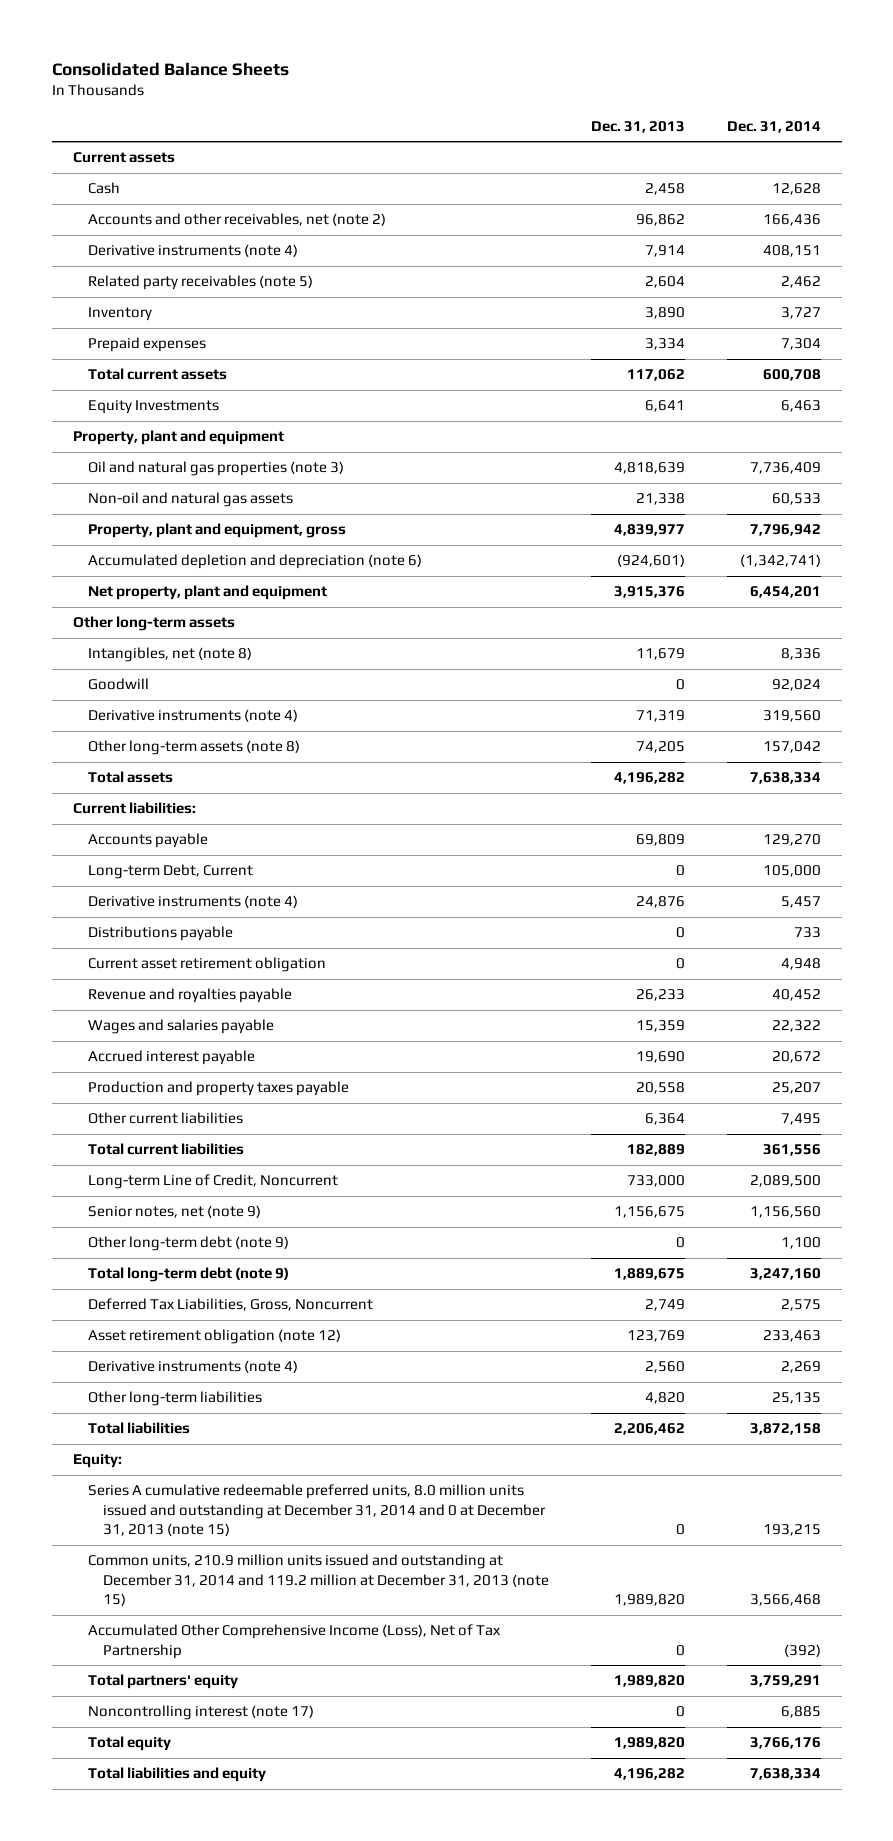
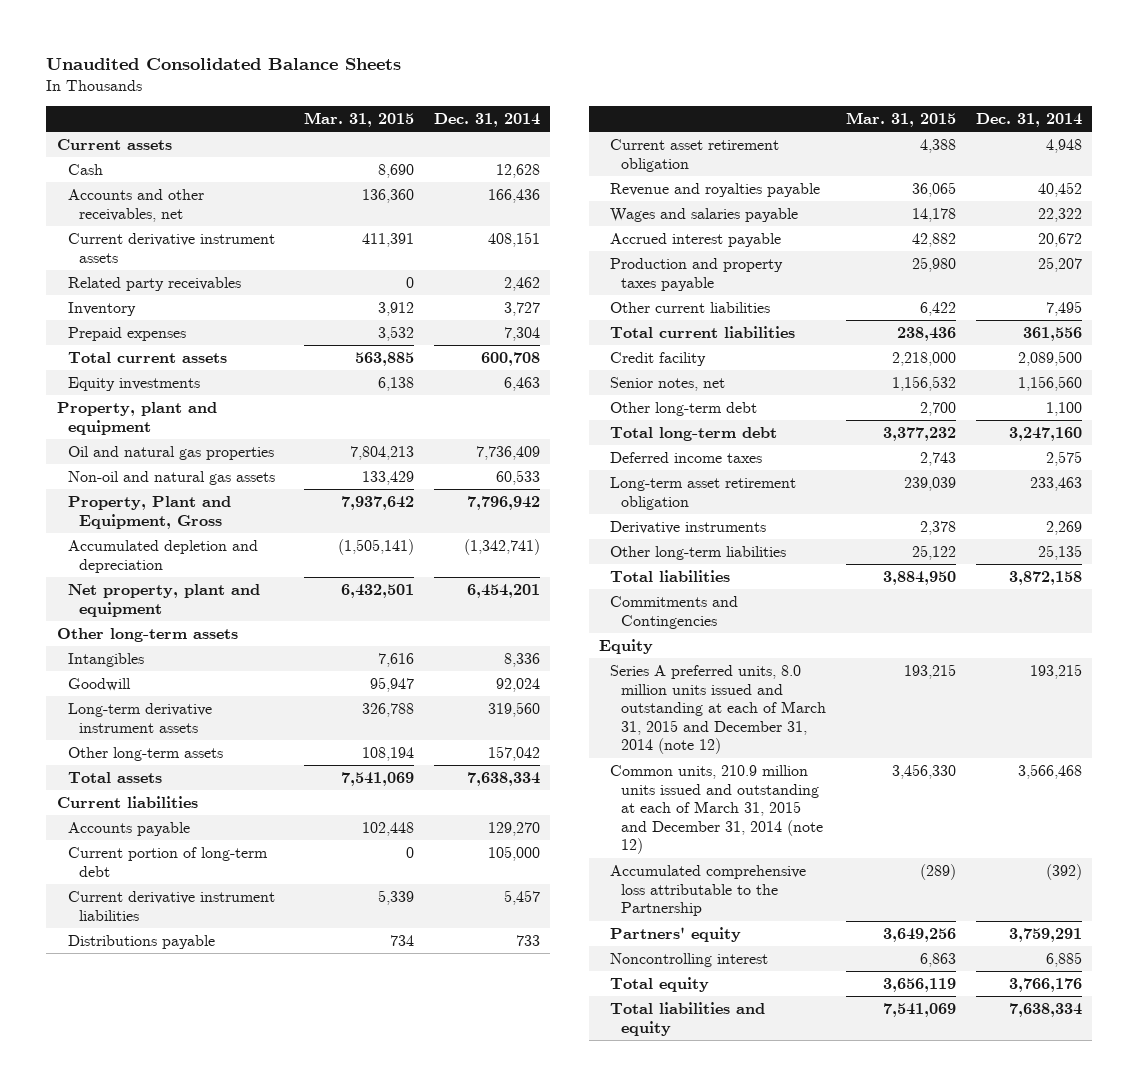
- Consolidated Balance Sheets
+ Unaudited Consolidated Balance Sheets
- | Dec. 31, 2013 | Dec. 31, 2014
+ | Mar. 31, 2015 | Dec. 31, 2014
- Accounts and other receivables, net (note 2) | 96,862 | 166,436
- Derivative instruments (note 4) | 7,914 | 408,151
- Related party receivables (note 5) | 2,604 | 2,462
+ Accounts and other receivables, net | 136,360 | 166,436
+ Current derivative instrument assets | 411,391 | 408,151
+ Related party receivables | 0 | 2,462
- Equity Investments | 6,641 | 6,463
+ Equity investments | 6,138 | 6,463
- Oil and natural gas properties (note 3) | 4,818,639 | 7,736,409
+ Oil and natural gas properties | 7,804,213 | 7,736,409
- Property, plant and equipment, gross | 4,839,977 | 7,796,942
- Accumulated depletion and depreciation (note 6) | (924,601) | (1,342,741)
+ Property, Plant and Equipment, Gross | 7,937,642 | 7,796,942
+ Accumulated depletion and depreciation | (1,505,141) | (1,342,741)
- Intangibles, net (note 8) | 11,679 | 8,336
+ Intangibles | 7,616 | 8,336
- Derivative instruments (note 4) | 71,319 | 319,560
- Other long-term assets (note 8) | 74,205 | 157,042
+ Long-term derivative instrument assets | 326,788 | 319,560
+ Other long-term assets | 108,194 | 157,042
- Current liabilities:
+ Current liabilities
- Long-term Debt, Current | 0 | 105,000
- Derivative instruments (note 4) | 24,876 | 5,457
+ Current portion of long-term debt | 0 | 105,000
+ Current derivative instrument liabilities | 5,339 | 5,457
- Long-term Line of Credit, Noncurrent | 733,000 | 2,089,500
- Senior notes, net (note 9) | 1,156,675 | 1,156,560
- Other long-term debt (note 9) | 0 | 1,100
- Total long-term debt (note 9) | 1,889,675 | 3,247,160
- Deferred Tax Liabilities, Gross, Noncurrent | 2,749 | 2,575
- Asset retirement obligation (note 12) | 123,769 | 233,463
- Derivative instruments (note 4) | 2,560 | 2,269
+ Credit facility | 2,218,000 | 2,089,500
+ Senior notes, net | 1,156,532 | 1,156,560
+ Other long-term debt | 2,700 | 1,100
+ Total long-term debt | 3,377,232 | 3,247,160
+ Deferred income taxes | 2,743 | 2,575
+ Long-term asset retirement obligation | 239,039 | 233,463
+ Derivative instruments | 2,378 | 2,269
- Equity:
- Series A cumulative redeemable preferred units, 8.0 million units issued and outstanding at December 31, 2014 and 0 at December 31, 2013 (note 15) | 0 | 193,215
- Common units, 210.9 million units issued and outstanding at December 31, 2014 and 119.2 million at December 31, 2013 (note 15) | 1,989,820 | 3,566,468
- Accumulated Other Comprehensive Income (Loss), Net of Tax Partnership | 0 | (392)
- Total partners' equity | 1,989,820 | 3,759,291
- Noncontrolling interest (note 17) | 0 | 6,885
+ Commitments and Contingencies
+ Equity
+ Series A preferred units, 8.0 million units issued and outstanding at each of March 31, 2015 and December 31, 2014 (note 12) | 193,215 | 193,215
+ Common units, 210.9 million units issued and outstanding at each of March 31, 2015 and December 31, 2014 (note 12) | 3,456,330 | 3,566,468
+ Accumulated comprehensive loss attributable to the Partnership | (289) | (392)
+ Partners' equity | 3,649,256 | 3,759,291
+ Noncontrolling interest | 6,863 | 6,885

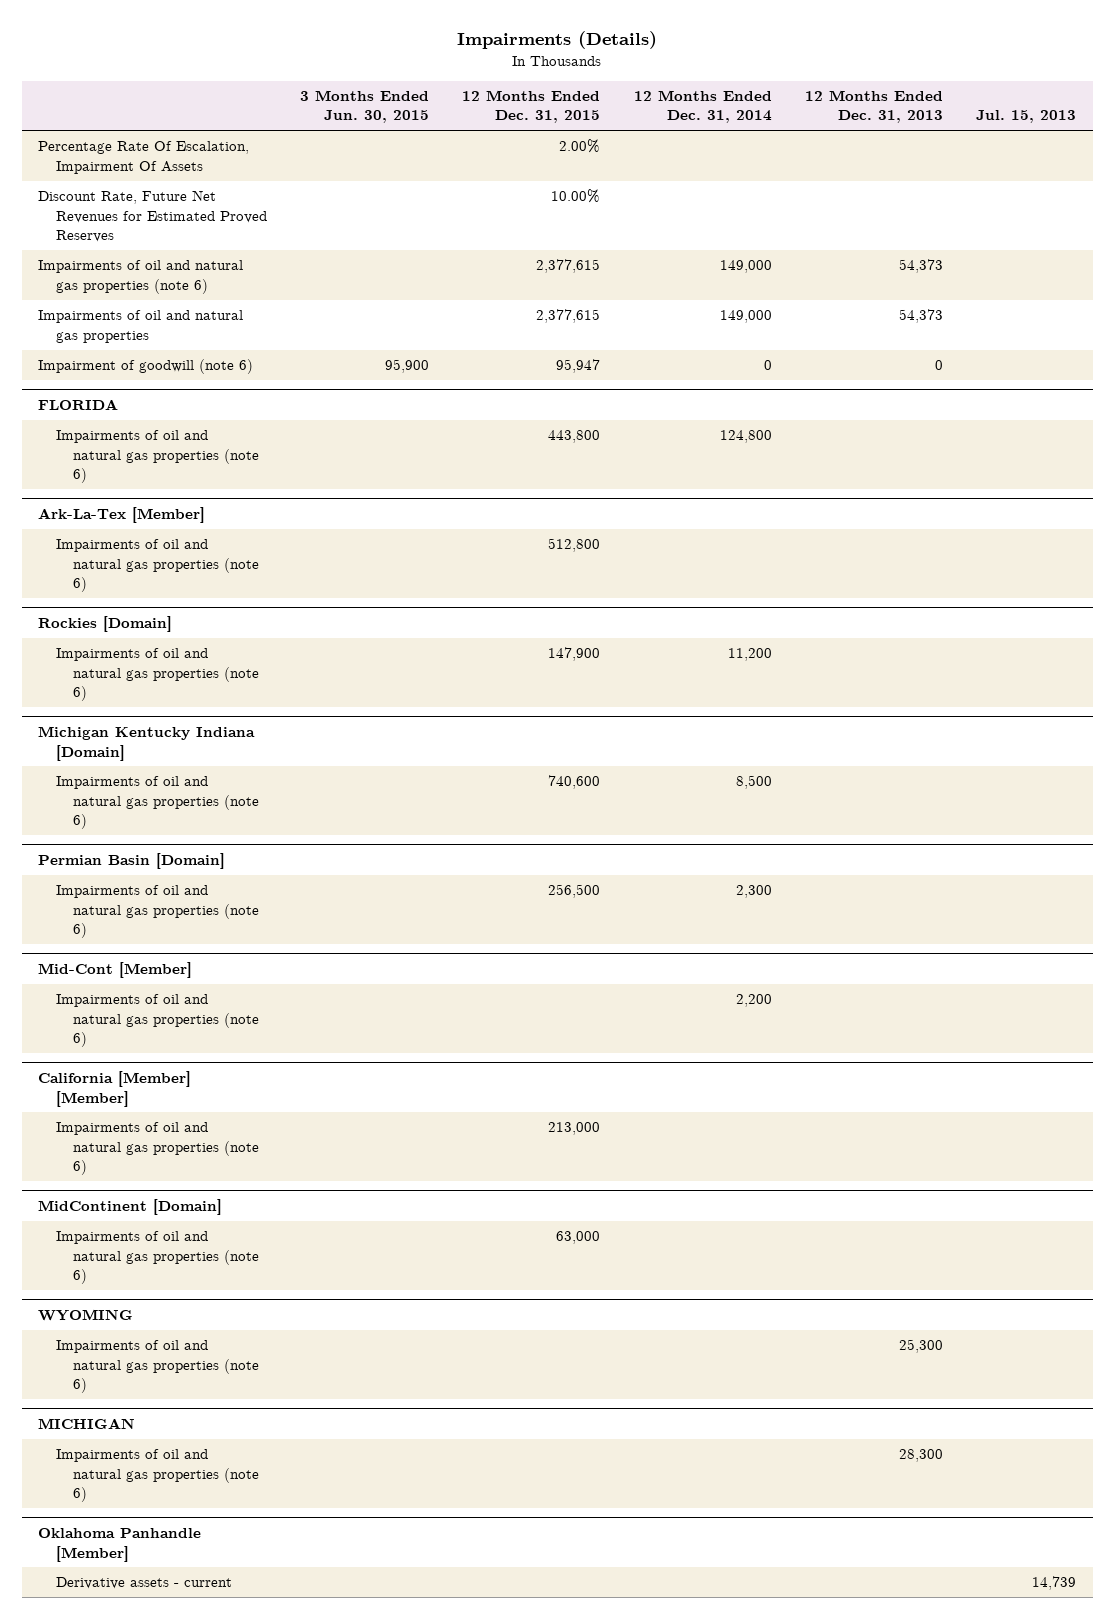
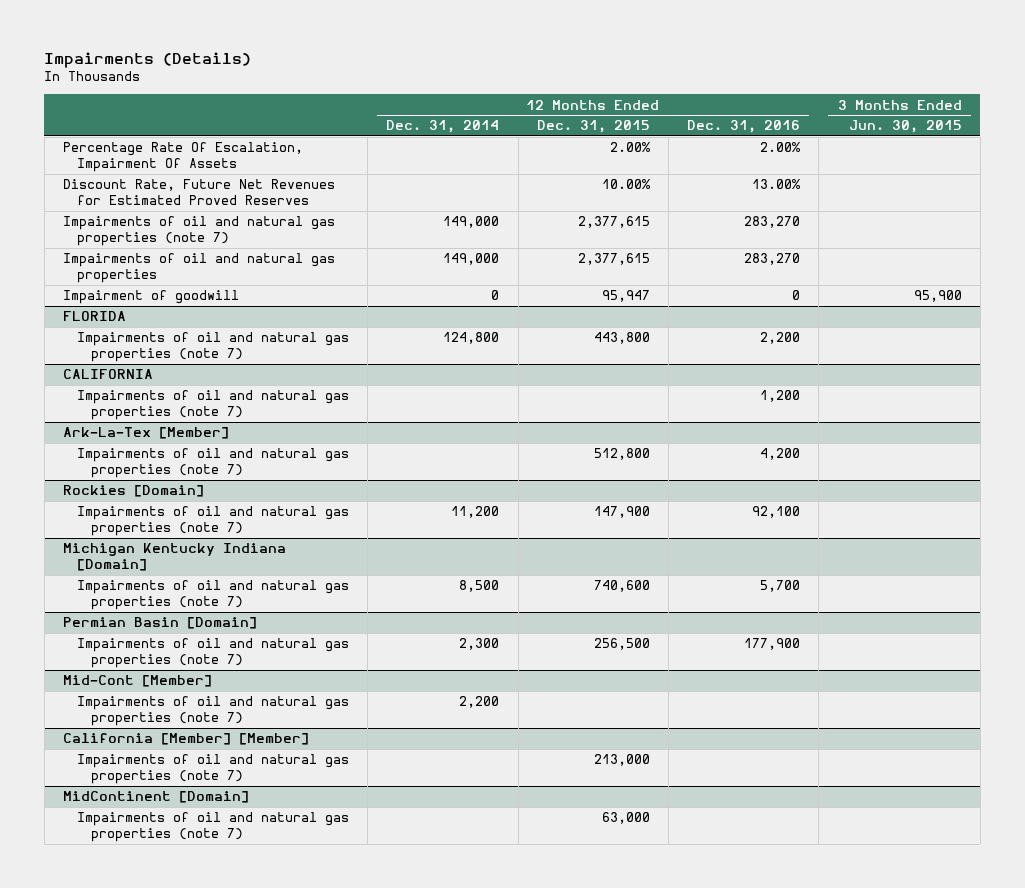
- | 3 Months Ended Jun. 30, 2015 | 12 Months Ended Dec. 31, 2015 | 12 Months Ended Dec. 31, 2014 | 12 Months Ended Dec. 31, 2013 | Jul. 15, 2013
+ | 12 Months Ended Dec. 31, 2014 | 12 Months Ended Dec. 31, 2015 | 12 Months Ended Dec. 31, 2016 | 3 Months Ended Jun. 30, 2015
- Impairments of oil and natural gas properties (note 6) | | 2,377,615 | 149,000 | 54,373 |
+ Impairments of oil and natural gas properties (note 7) | 149,000 | 2,377,615 | 283,270 |
- Impairment of goodwill (note 6) | 95,900 | 95,947 | 0 | 0 |
+ Impairment of goodwill | 0 | 95,947 | 0 | 95,900
@ FLORIDA
- Impairments of oil and natural gas properties (note 6) | | 443,800 | 124,800 | |
+ Impairments of oil and natural gas properties (note 7) | 124,800 | 443,800 | 2,200 |
+ CALIFORNIA
+ Impairments of oil and natural gas properties (note 7) | | | 1,200 |
@ Ark-La-Tex [Member]
- Impairments of oil and natural gas properties (note 6) | | 512,800 | | |
+ Impairments of oil and natural gas properties (note 7) | | 512,800 | 4,200 |
@ Rockies [Domain]
- Impairments of oil and natural gas properties (note 6) | | 147,900 | 11,200 | |
+ Impairments of oil and natural gas properties (note 7) | 11,200 | 147,900 | 92,100 |
@ Michigan Kentucky Indiana [Domain]
- Impairments of oil and natural gas properties (note 6) | | 740,600 | 8,500 | |
+ Impairments of oil and natural gas properties (note 7) | 8,500 | 740,600 | 5,700 |
@ Permian Basin [Domain]
- Impairments of oil and natural gas properties (note 6) | | 256,500 | 2,300 | |
+ Impairments of oil and natural gas properties (note 7) | 2,300 | 256,500 | 177,900 |
@ Mid-Cont [Member]
- Impairments of oil and natural gas properties (note 6) | | | 2,200 | |
+ Impairments of oil and natural gas properties (note 7) | 2,200 | | |
@ California [Member] [Member]
- Impairments of oil and natural gas properties (note 6) | | 213,000 | | |
+ Impairments of oil and natural gas properties (note 7) | | 213,000 | |
@ MidContinent [Domain]
- Impairments of oil and natural gas properties (note 6) | | 63,000 | | |
- WYOMING
- Impairments of oil and natural gas properties (note 6) | | | | 25,300 |
- MICHIGAN
- Impairments of oil and natural gas properties (note 6) | | | | 28,300 |
- Oklahoma Panhandle [Member]
- Derivative assets - current | | | | | 14,739
@ MidContinent [Domain]
+ Impairments of oil and natural gas properties (note 7) | | 63,000 | |

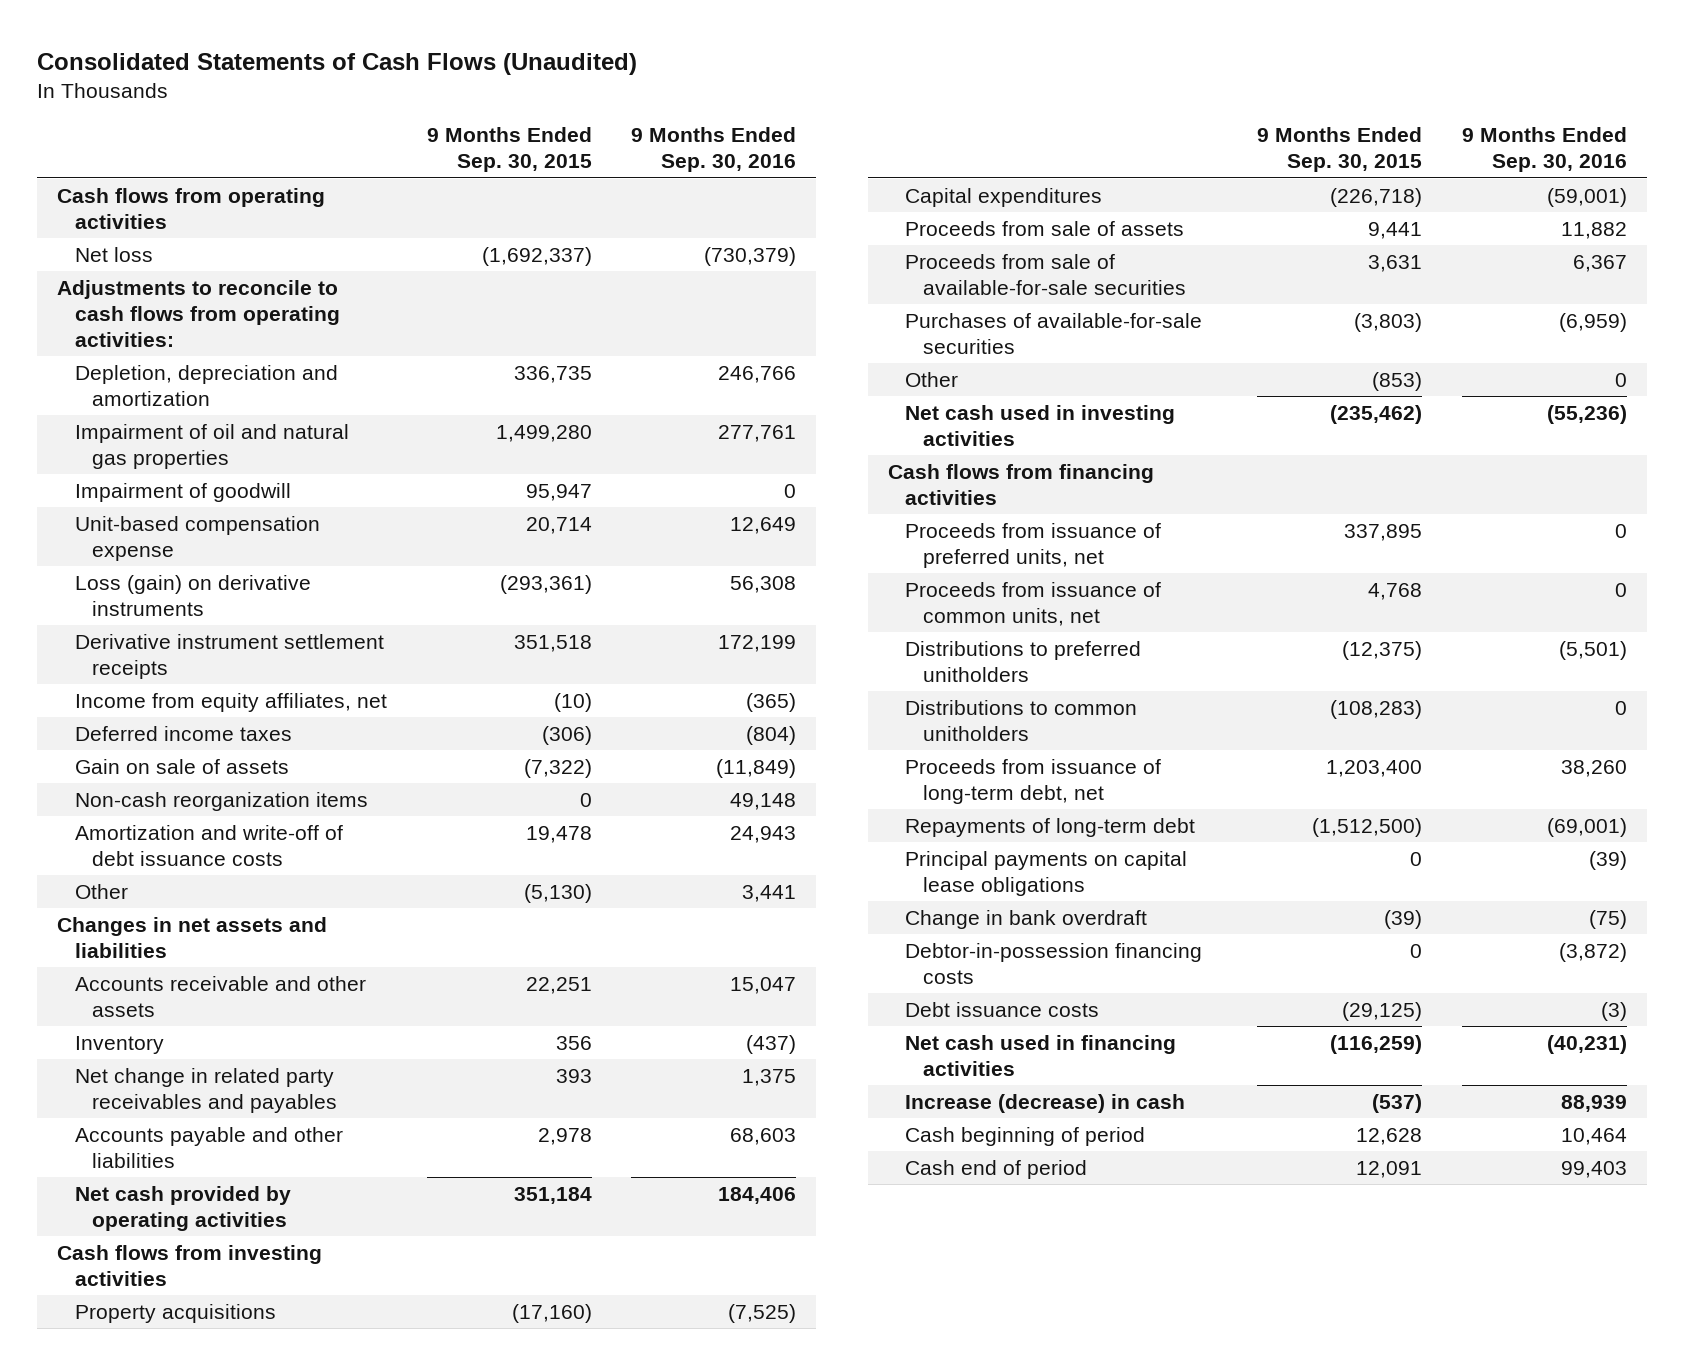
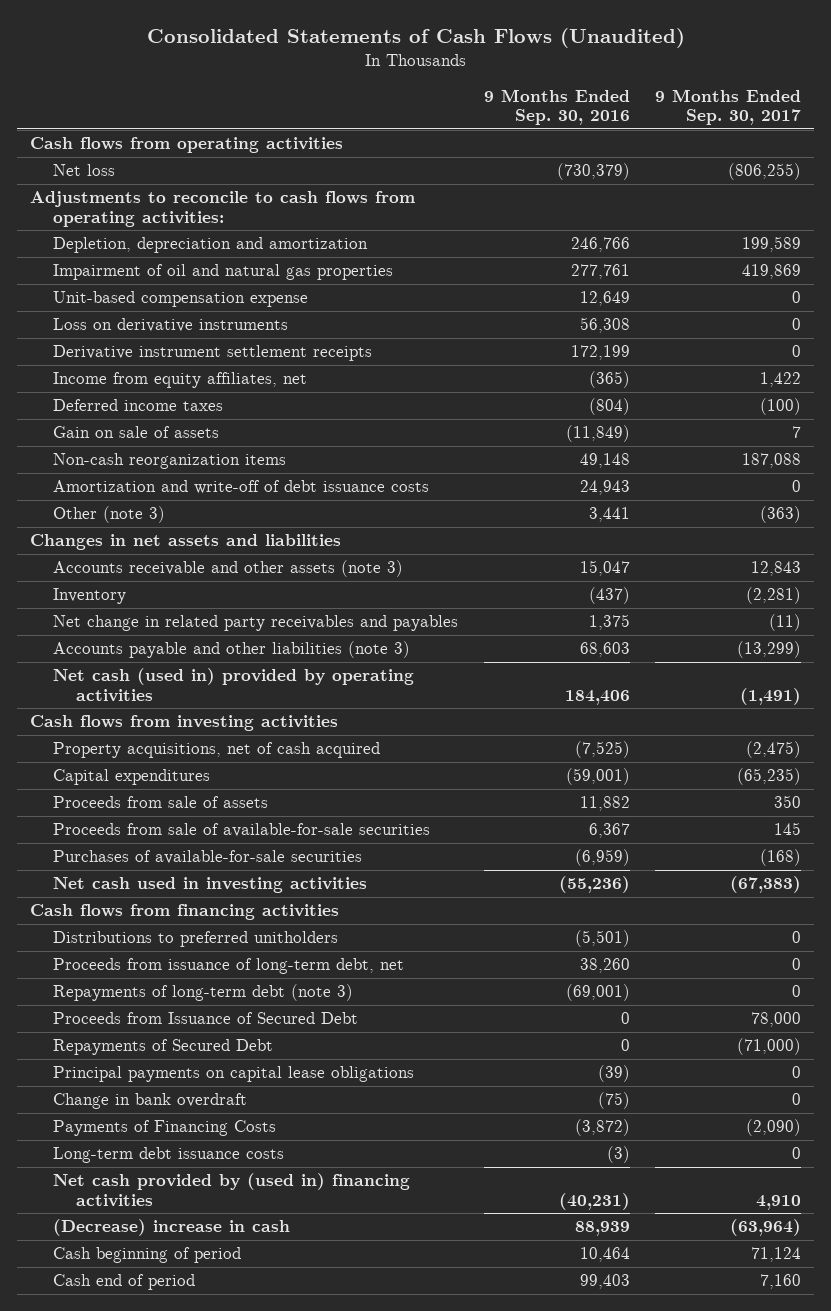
- | 9 Months Ended Sep. 30, 2015 | 9 Months Ended Sep. 30, 2016
+ | 9 Months Ended Sep. 30, 2016 | 9 Months Ended Sep. 30, 2017
- Impairment of goodwill | 95,947 | 0
- Loss (gain) on derivative instruments | (293,361) | 56,308
+ Loss on derivative instruments | 56,308 | 0
- Other | (5,130) | 3,441
+ Other (note 3) | 3,441 | (363)
- Accounts receivable and other assets | 22,251 | 15,047
+ Accounts receivable and other assets (note 3) | 15,047 | 12,843
- Accounts payable and other liabilities | 2,978 | 68,603
- Net cash provided by operating activities | 351,184 | 184,406
+ Accounts payable and other liabilities (note 3) | 68,603 | (13,299)
+ Net cash (used in) provided by operating activities | 184,406 | (1,491)
- Property acquisitions | (17,160) | (7,525)
+ Property acquisitions, net of cash acquired | (7,525) | (2,475)
- Other | (853) | 0
- Proceeds from issuance of preferred units, net | 337,895 | 0
- Proceeds from issuance of common units, net | 4,768 | 0
- Distributions to common unitholders | (108,283) | 0
- Repayments of long-term debt | (1,512,500) | (69,001)
+ Repayments of long-term debt (note 3) | (69,001) | 0
+ Proceeds from Issuance of Secured Debt | 0 | 78,000
+ Repayments of Secured Debt | 0 | (71,000)
- Debtor-in-possession financing costs | 0 | (3,872)
- Debt issuance costs | (29,125) | (3)
- Net cash used in financing activities | (116,259) | (40,231)
- Increase (decrease) in cash | (537) | 88,939
+ Payments of Financing Costs | (3,872) | (2,090)
+ Long-term debt issuance costs | (3) | 0
+ Net cash provided by (used in) financing activities | (40,231) | 4,910
+ (Decrease) increase in cash | 88,939 | (63,964)

